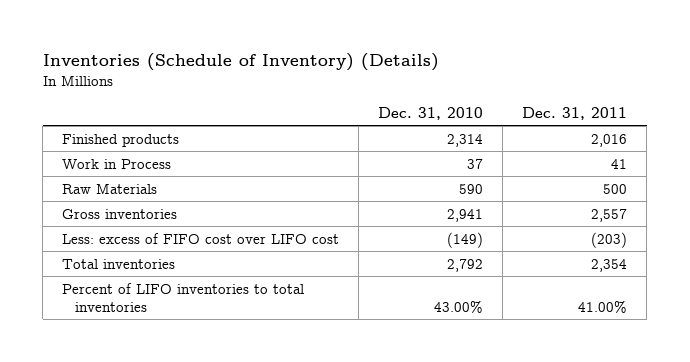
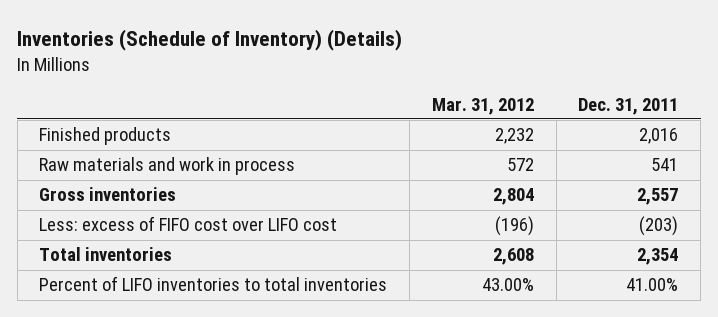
- | Dec. 31, 2010 | Dec. 31, 2011
+ | Mar. 31, 2012 | Dec. 31, 2011
- Work in Process | 37 | 41
- Raw Materials | 590 | 500
+ Raw materials and work in process | 572 | 541

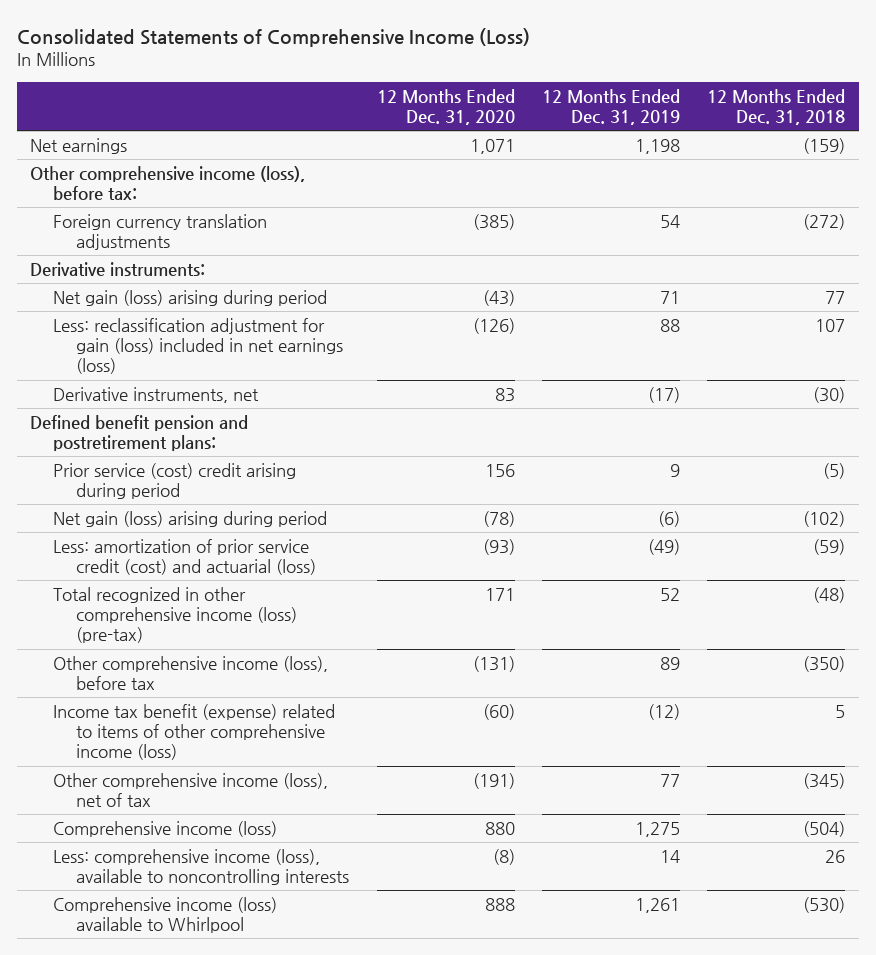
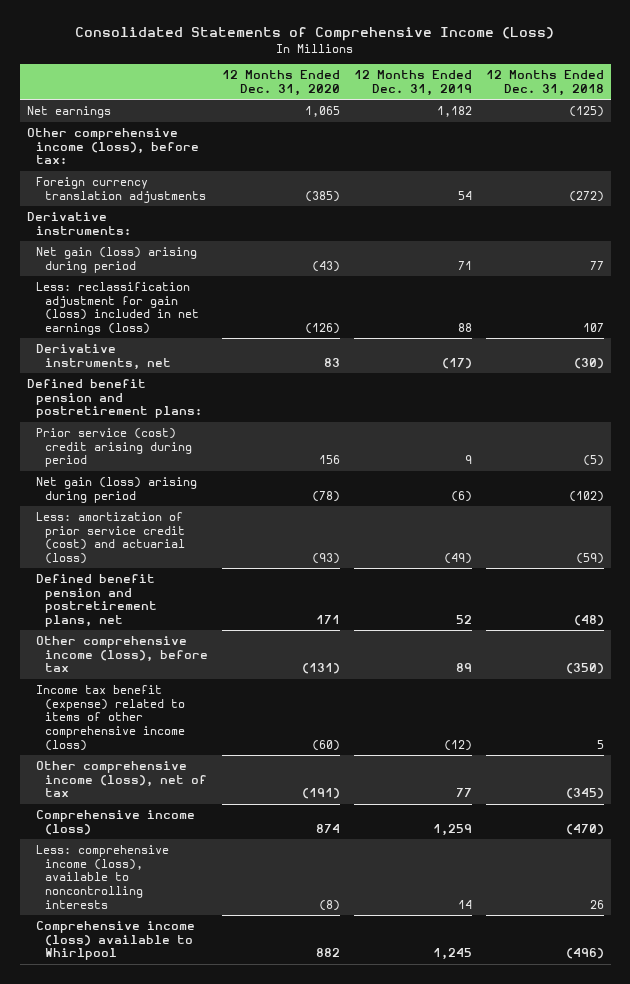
- Net earnings | 1,071 | 1,198 | (159)
+ Net earnings | 1,065 | 1,182 | (125)
- Total recognized in other comprehensive income (loss) (pre-tax) | 171 | 52 | (48)
+ Defined benefit pension and postretirement plans, net | 171 | 52 | (48)
- Comprehensive income (loss) | 880 | 1,275 | (504)
+ Comprehensive income (loss) | 874 | 1,259 | (470)
- Comprehensive income (loss) available to Whirlpool | 888 | 1,261 | (530)
+ Comprehensive income (loss) available to Whirlpool | 882 | 1,245 | (496)

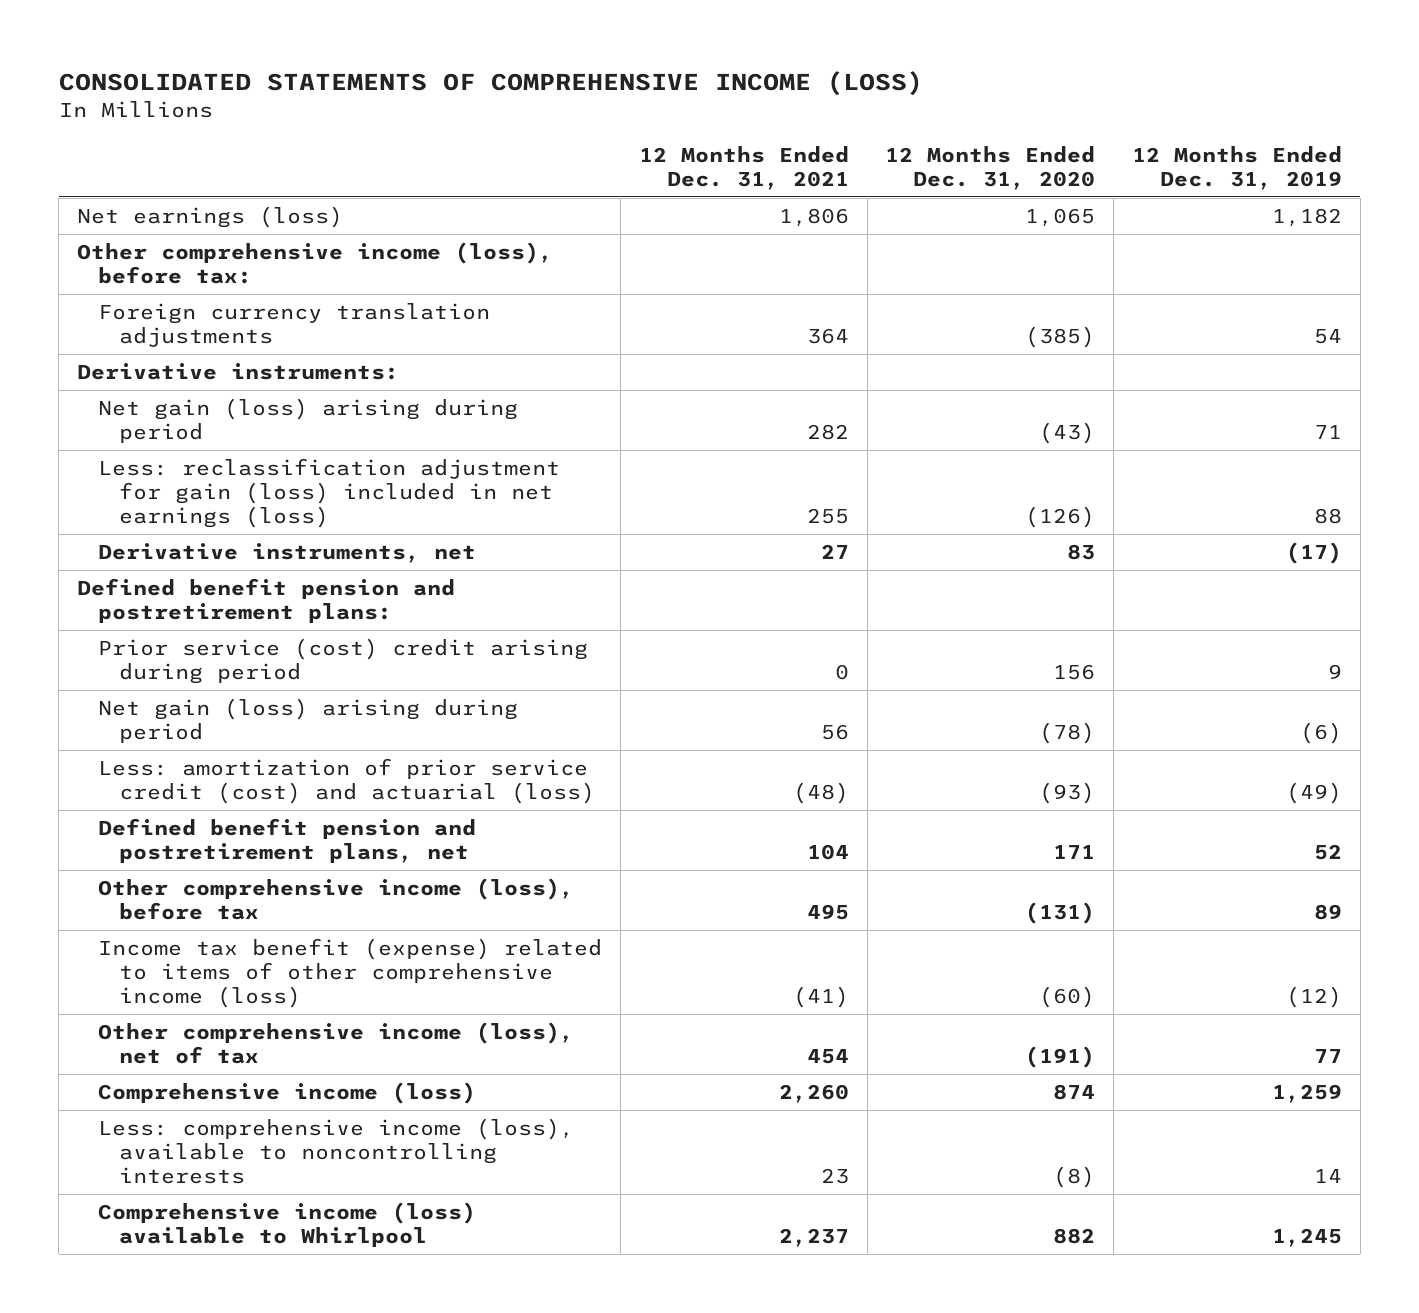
- Consolidated Statements of Comprehensive Income (Loss)
+ CONSOLIDATED STATEMENTS OF COMPREHENSIVE INCOME (LOSS)
- | 12 Months Ended Dec. 31, 2020 | 12 Months Ended Dec. 31, 2019 | 12 Months Ended Dec. 31, 2018
+ | 12 Months Ended Dec. 31, 2021 | 12 Months Ended Dec. 31, 2020 | 12 Months Ended Dec. 31, 2019
- Net earnings | 1,065 | 1,182 | (125)
+ Net earnings (loss) | 1,806 | 1,065 | 1,182

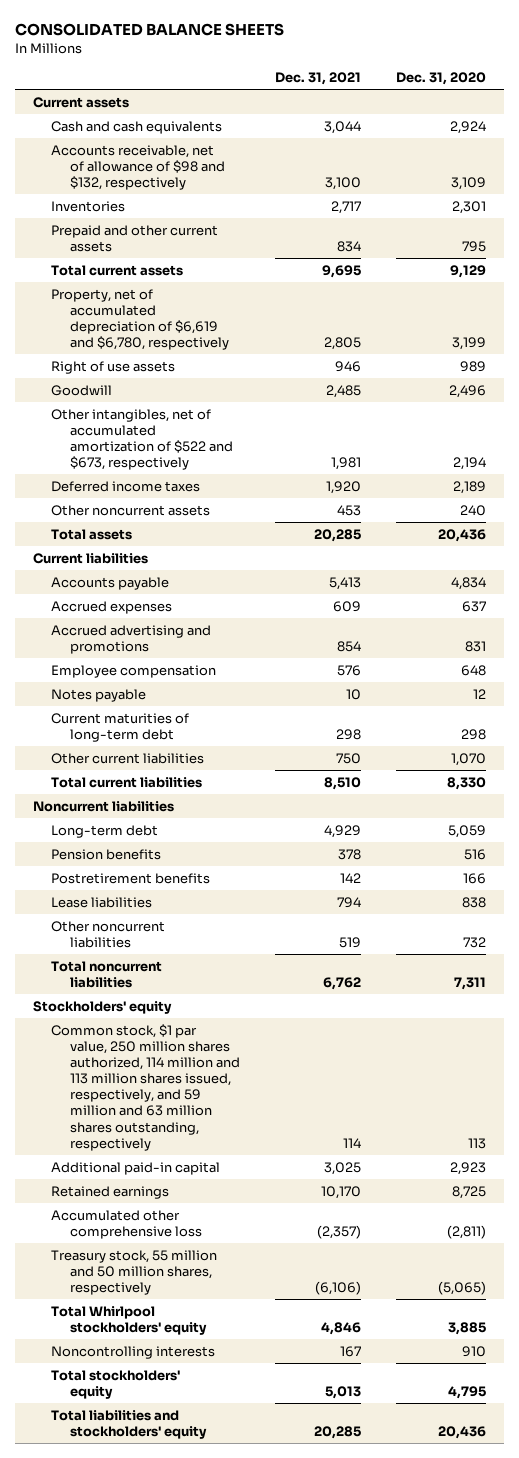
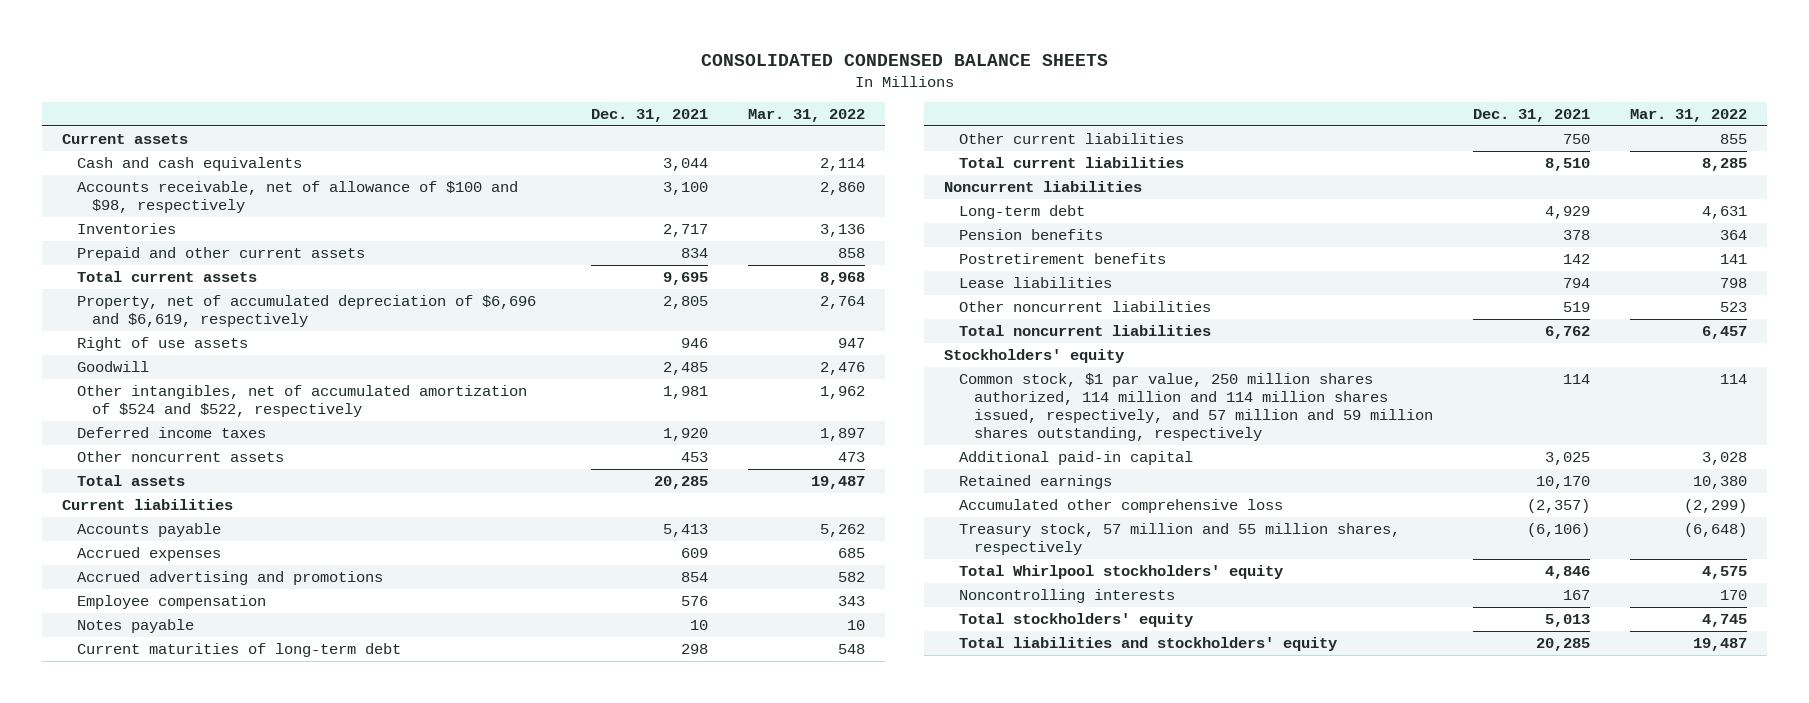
- CONSOLIDATED BALANCE SHEETS
+ CONSOLIDATED CONDENSED BALANCE SHEETS
- | Dec. 31, 2021 | Dec. 31, 2020
+ | Dec. 31, 2021 | Mar. 31, 2022
- Accounts receivable, net of allowance of $98 and $132, respectively | 3,100 | 3,109
+ Accounts receivable, net of allowance of $100 and $98, respectively | 3,100 | 2,860
- Property, net of accumulated depreciation of $6,619 and $6,780, respectively | 2,805 | 3,199
+ Property, net of accumulated depreciation of $6,696 and $6,619, respectively | 2,805 | 2,764
- Other intangibles, net of accumulated amortization of $522 and $673, respectively | 1,981 | 2,194
+ Other intangibles, net of accumulated amortization of $524 and $522, respectively | 1,981 | 1,962
- Common stock, $1 par value, 250 million shares authorized, 114 million and 113 million shares issued, respectively, and 59 million and 63 million shares outstanding, respectively | 114 | 113
+ Common stock, $1 par value, 250 million shares authorized, 114 million and 114 million shares issued, respectively, and 57 million and 59 million shares outstanding, respectively | 114 | 114
- Treasury stock, 55 million and 50 million shares, respectively | (6,106) | (5,065)
+ Treasury stock, 57 million and 55 million shares, respectively | (6,106) | (6,648)

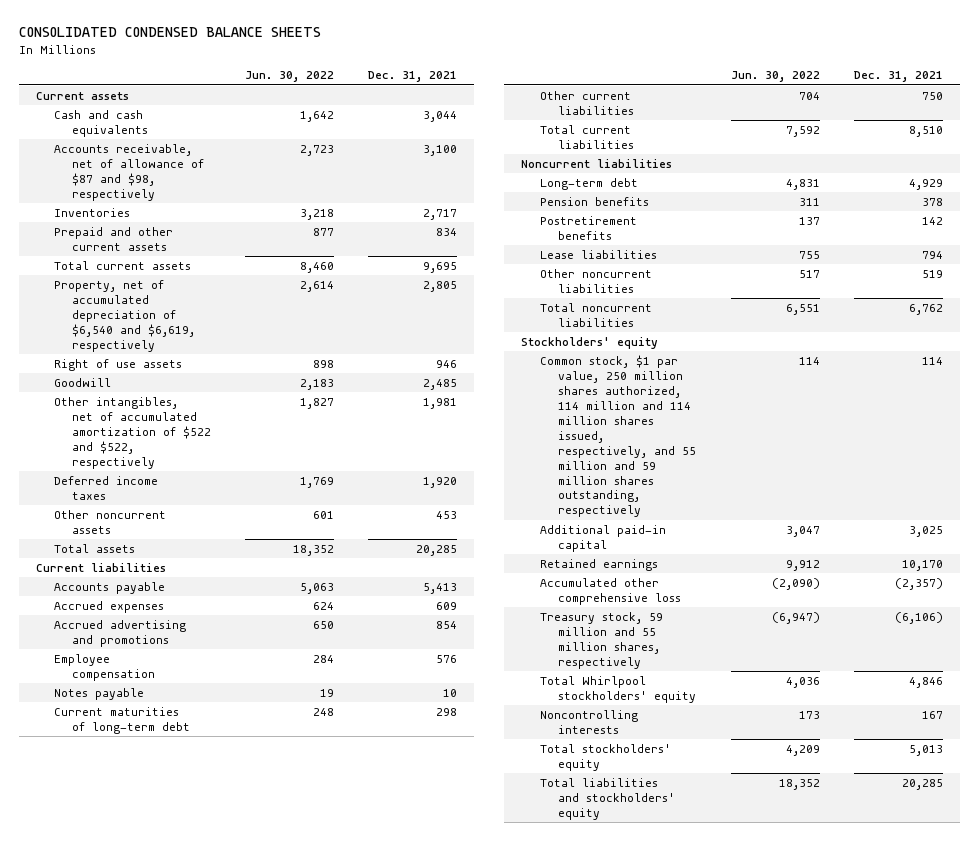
- | Dec. 31, 2021 | Mar. 31, 2022
+ | Jun. 30, 2022 | Dec. 31, 2021
- Accounts receivable, net of allowance of $100 and $98, respectively | 3,100 | 2,860
+ Accounts receivable, net of allowance of $87 and $98, respectively | 2,723 | 3,100
- Property, net of accumulated depreciation of $6,696 and $6,619, respectively | 2,805 | 2,764
+ Property, net of accumulated depreciation of $6,540 and $6,619, respectively | 2,614 | 2,805
- Other intangibles, net of accumulated amortization of $524 and $522, respectively | 1,981 | 1,962
+ Other intangibles, net of accumulated amortization of $522 and $522, respectively | 1,827 | 1,981
- Common stock, $1 par value, 250 million shares authorized, 114 million and 114 million shares issued, respectively, and 57 million and 59 million shares outstanding, respectively | 114 | 114
+ Common stock, $1 par value, 250 million shares authorized, 114 million and 114 million shares issued, respectively, and 55 million and 59 million shares outstanding, respectively | 114 | 114
- Treasury stock, 57 million and 55 million shares, respectively | (6,106) | (6,648)
+ Treasury stock, 59 million and 55 million shares, respectively | (6,947) | (6,106)

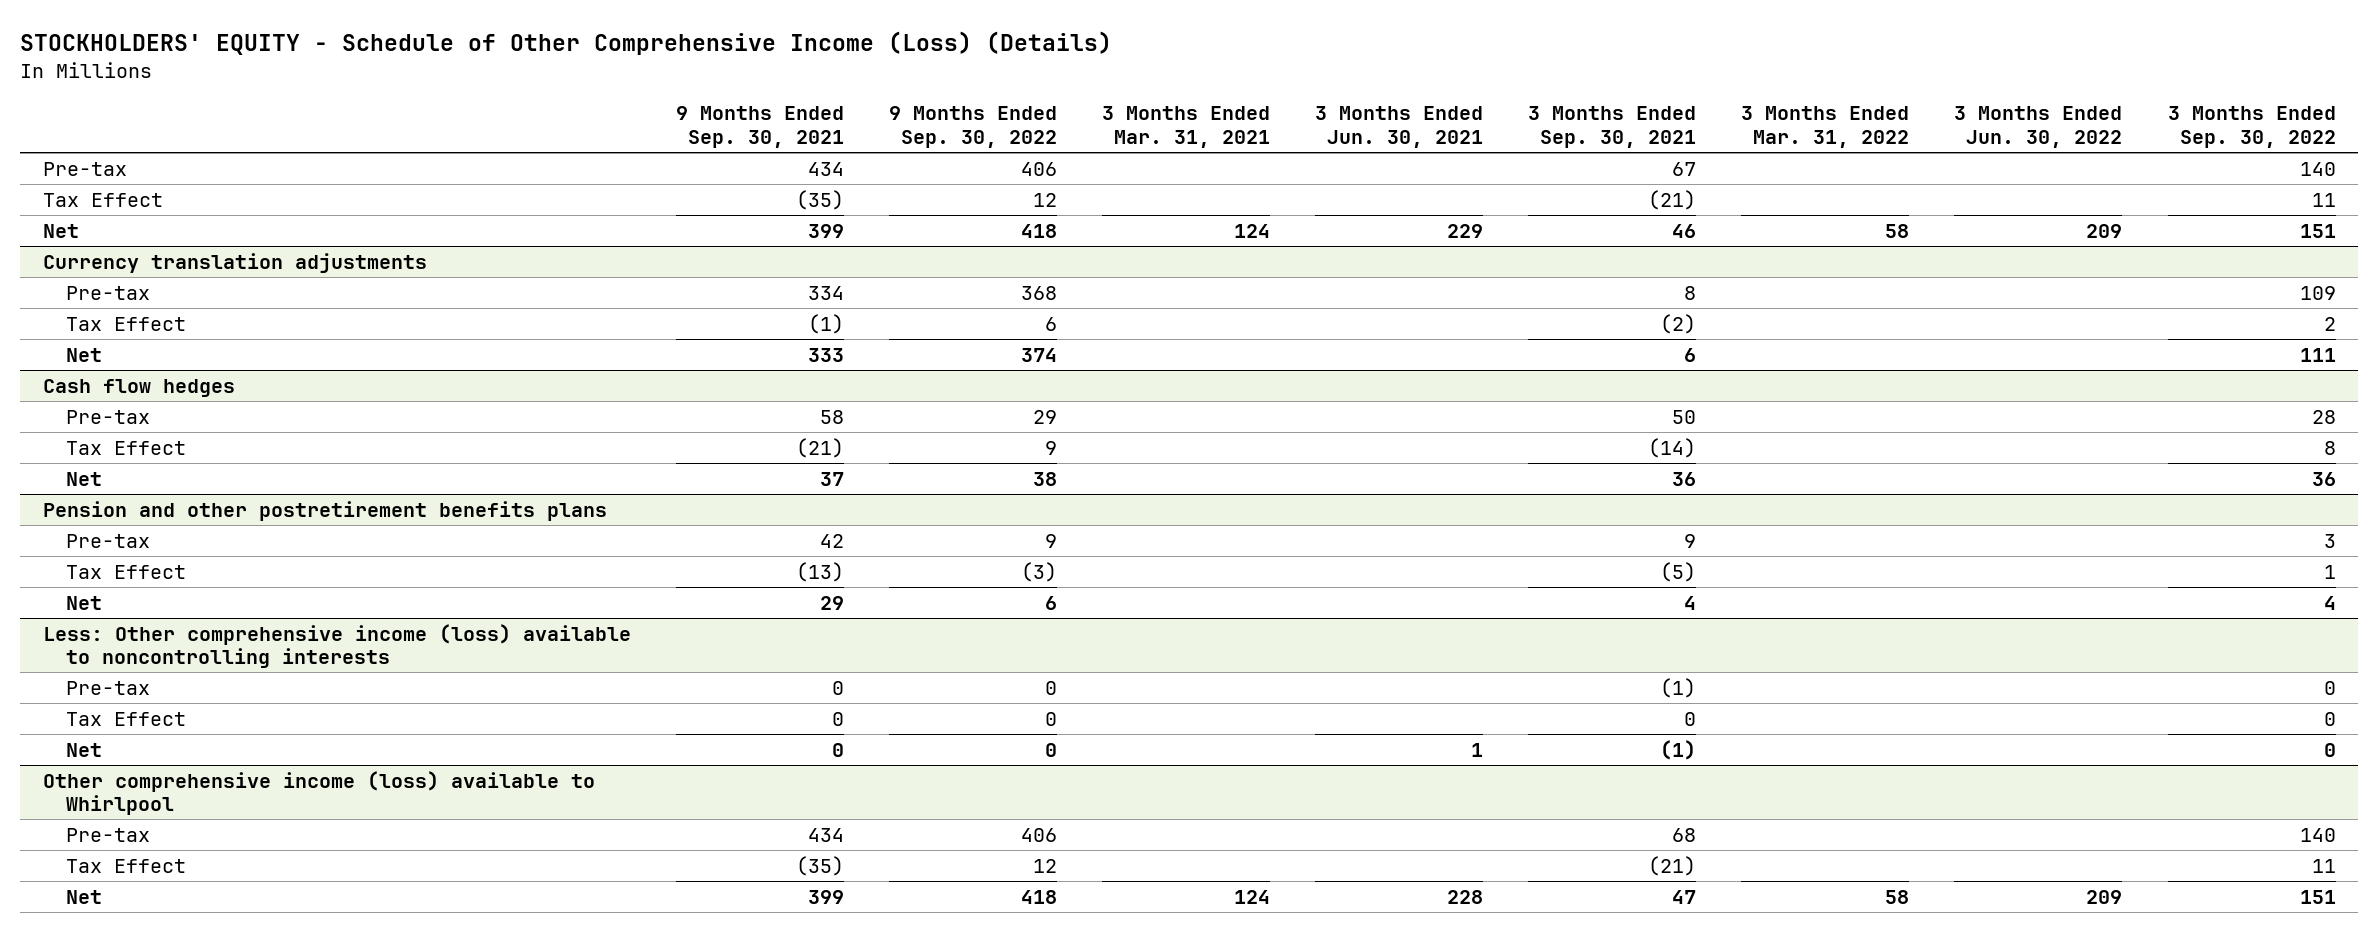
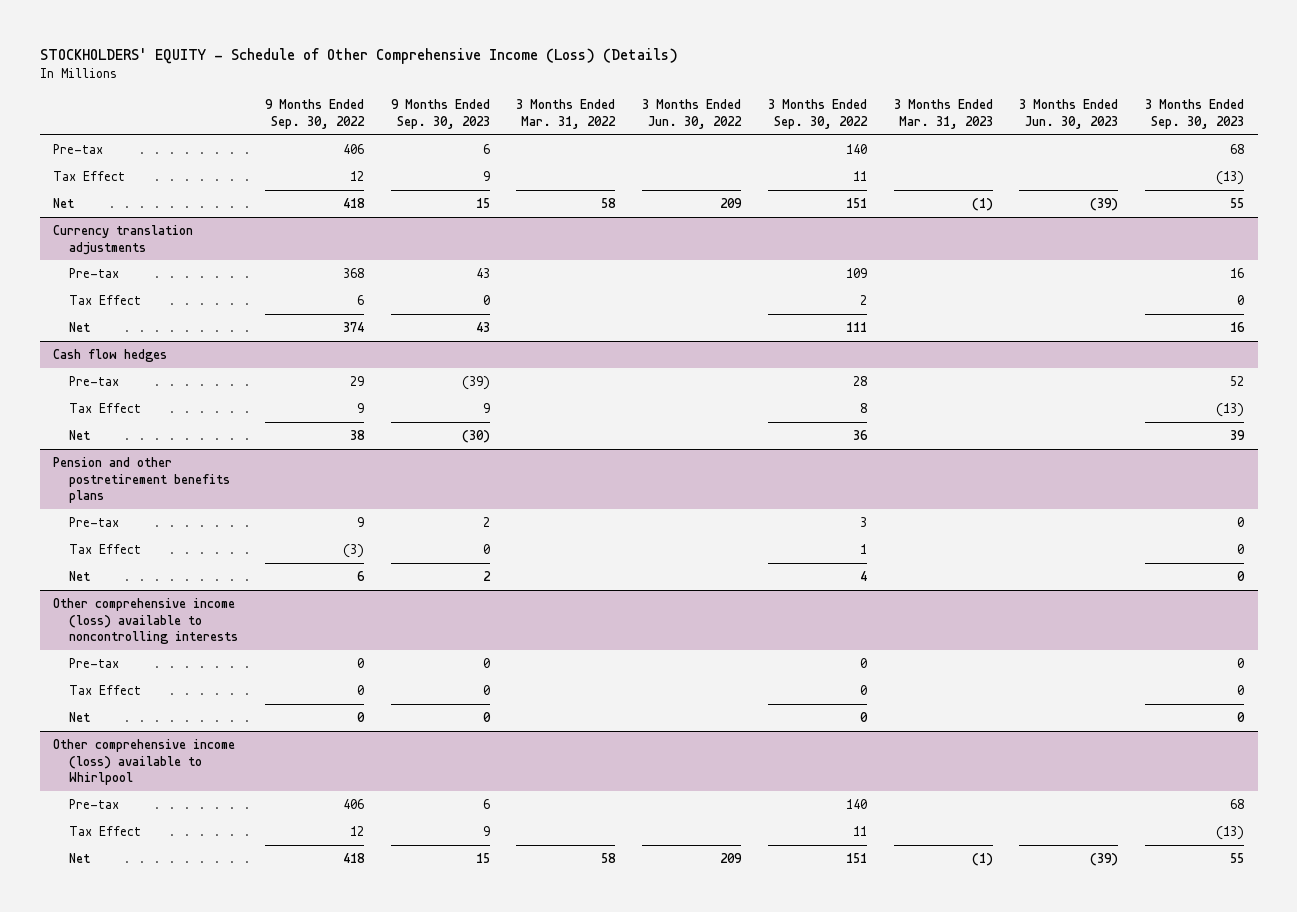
- | 9 Months Ended Sep. 30, 2021 | 9 Months Ended Sep. 30, 2022 | 3 Months Ended Mar. 31, 2021 | 3 Months Ended Jun. 30, 2021 | 3 Months Ended Sep. 30, 2021 | 3 Months Ended Mar. 31, 2022 | 3 Months Ended Jun. 30, 2022 | 3 Months Ended Sep. 30, 2022
+ | 9 Months Ended Sep. 30, 2022 | 9 Months Ended Sep. 30, 2023 | 3 Months Ended Mar. 31, 2022 | 3 Months Ended Jun. 30, 2022 | 3 Months Ended Sep. 30, 2022 | 3 Months Ended Mar. 31, 2023 | 3 Months Ended Jun. 30, 2023 | 3 Months Ended Sep. 30, 2023
- Less: Other comprehensive income (loss) available to noncontrolling interests
+ Other comprehensive income (loss) available to noncontrolling interests

